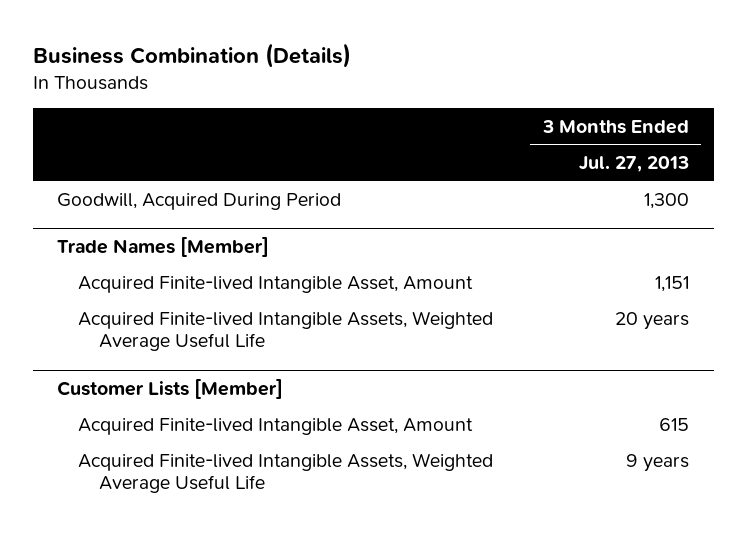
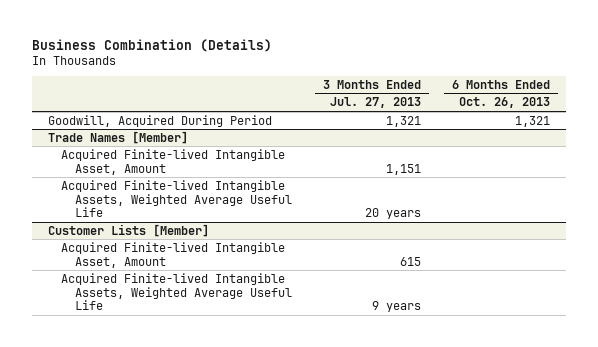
- | 3 Months Ended Jul. 27, 2013
+ | 3 Months Ended Jul. 27, 2013 | 6 Months Ended Oct. 26, 2013
- Goodwill, Acquired During Period | 1,300
+ Goodwill, Acquired During Period | 1,321 | 1,321

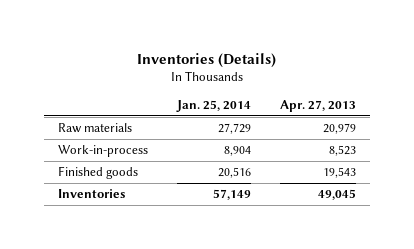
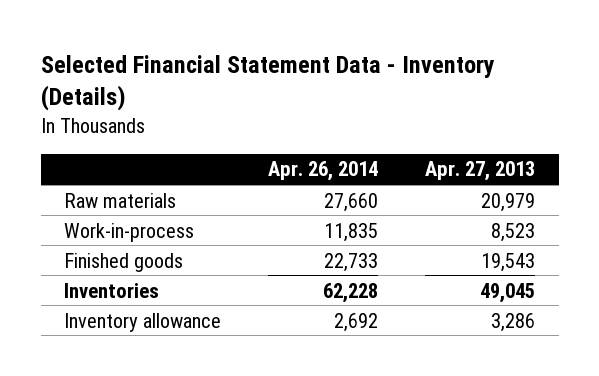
- Inventories (Details)
+ Selected Financial Statement Data - Inventory (Details)
- | Jan. 25, 2014 | Apr. 27, 2013
+ | Apr. 26, 2014 | Apr. 27, 2013
+ Inventory allowance | 2,692 | 3,286

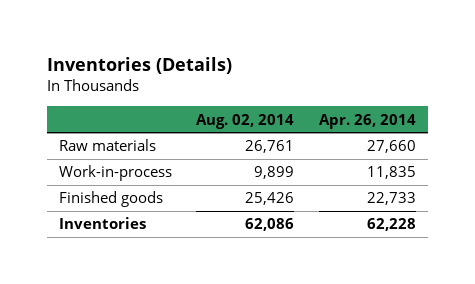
- Selected Financial Statement Data - Inventory (Details)
+ Inventories (Details)
- | Apr. 26, 2014 | Apr. 27, 2013
+ | Aug. 02, 2014 | Apr. 26, 2014
- Inventory allowance | 2,692 | 3,286

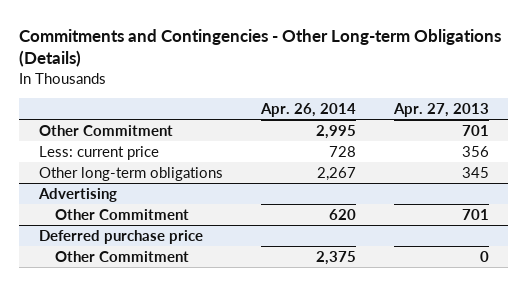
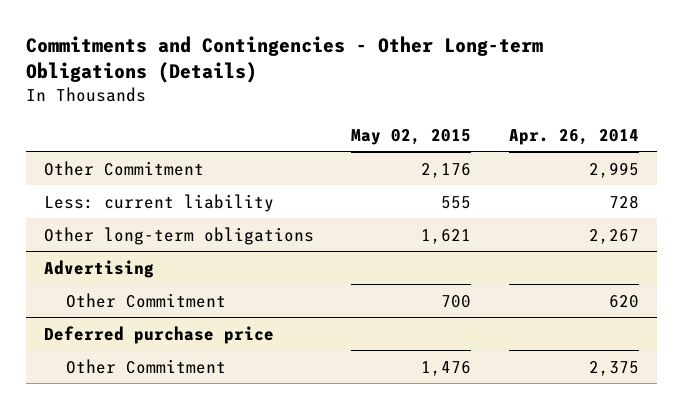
- | Apr. 26, 2014 | Apr. 27, 2013
+ | May 02, 2015 | Apr. 26, 2014
- Less: current price | 728 | 356
+ Less: current liability | 555 | 728

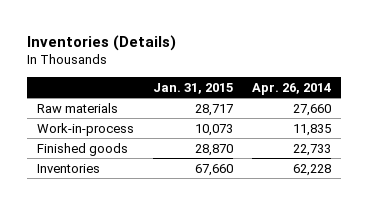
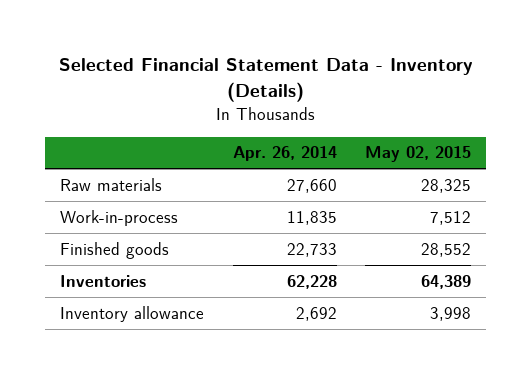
- Inventories (Details)
+ Selected Financial Statement Data - Inventory (Details)
- | Jan. 31, 2015 | Apr. 26, 2014
+ | Apr. 26, 2014 | May 02, 2015
+ Inventory allowance | 2,692 | 3,998

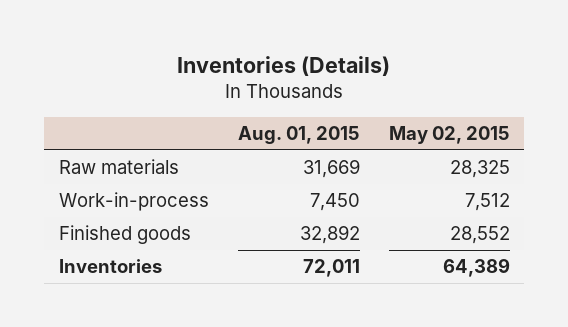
- Selected Financial Statement Data - Inventory (Details)
+ Inventories (Details)
- | Apr. 26, 2014 | May 02, 2015
+ | Aug. 01, 2015 | May 02, 2015
- Inventory allowance | 2,692 | 3,998

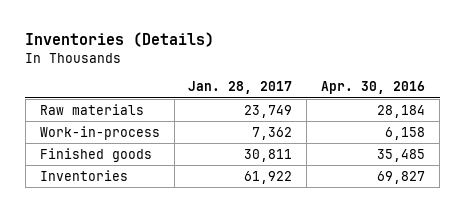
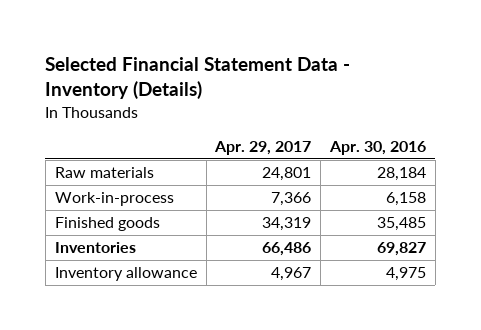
- Inventories (Details)
+ Selected Financial Statement Data - Inventory (Details)
- | Jan. 28, 2017 | Apr. 30, 2016
+ | Apr. 29, 2017 | Apr. 30, 2016
+ Inventory allowance | 4,967 | 4,975

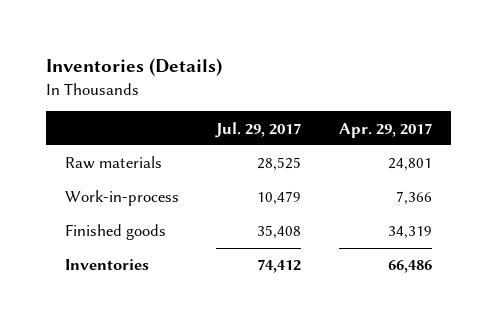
- Selected Financial Statement Data - Inventory (Details)
+ Inventories (Details)
- | Apr. 29, 2017 | Apr. 30, 2016
+ | Jul. 29, 2017 | Apr. 29, 2017
- Inventory allowance | 4,967 | 4,975

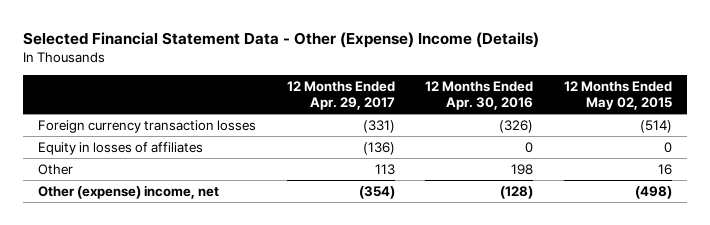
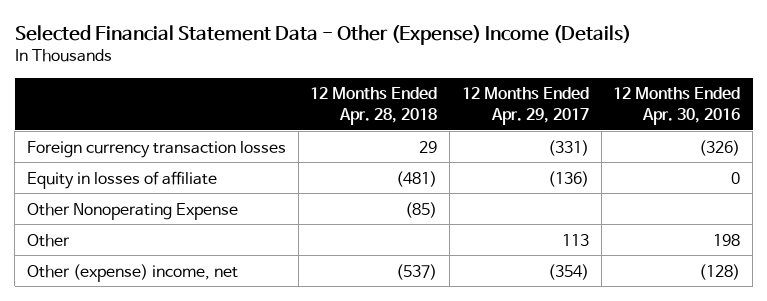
- | 12 Months Ended Apr. 29, 2017 | 12 Months Ended Apr. 30, 2016 | 12 Months Ended May 02, 2015
+ | 12 Months Ended Apr. 28, 2018 | 12 Months Ended Apr. 29, 2017 | 12 Months Ended Apr. 30, 2016
- Equity in losses of affiliates | (136) | 0 | 0
+ Equity in losses of affiliate | (481) | (136) | 0
+ Other Nonoperating Expense | (85) | |

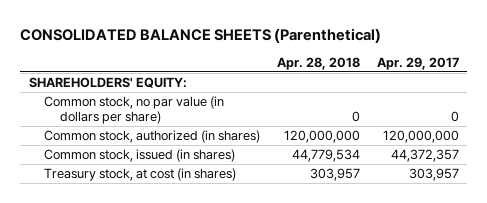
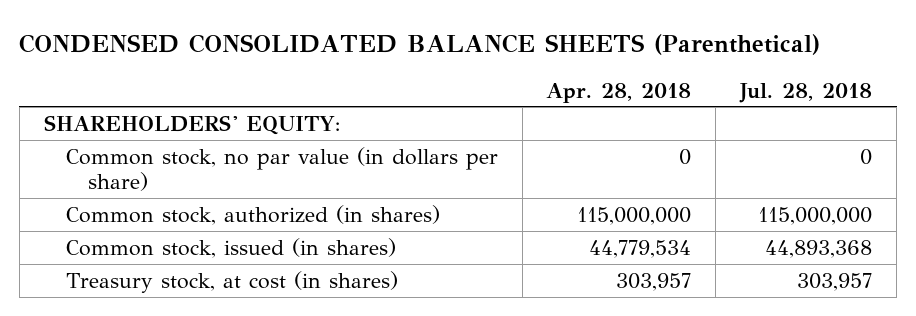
- CONSOLIDATED BALANCE SHEETS (Parenthetical)
+ CONDENSED CONSOLIDATED BALANCE SHEETS (Parenthetical)
- | Apr. 28, 2018 | Apr. 29, 2017
+ | Apr. 28, 2018 | Jul. 28, 2018
- Common stock, authorized (in shares) | 120,000,000 | 120,000,000
+ Common stock, authorized (in shares) | 115,000,000 | 115,000,000

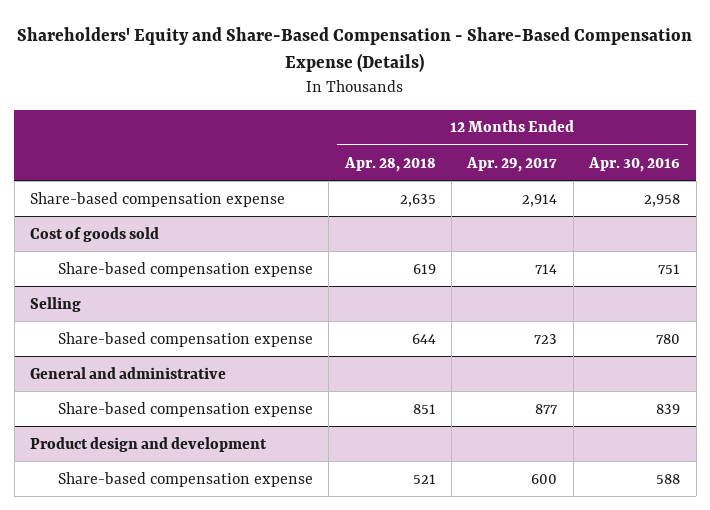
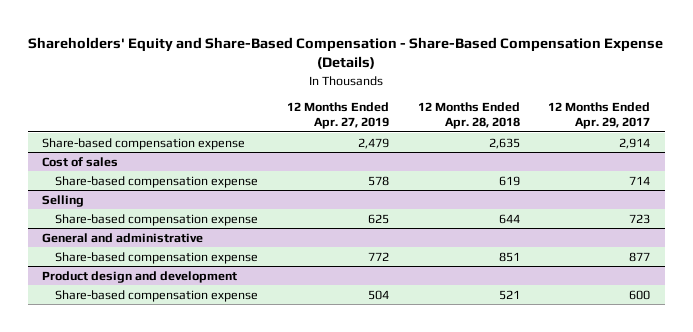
- | 12 Months Ended Apr. 28, 2018 | 12 Months Ended Apr. 29, 2017 | 12 Months Ended Apr. 30, 2016
+ | 12 Months Ended Apr. 27, 2019 | 12 Months Ended Apr. 28, 2018 | 12 Months Ended Apr. 29, 2017
- Cost of goods sold
+ Cost of sales

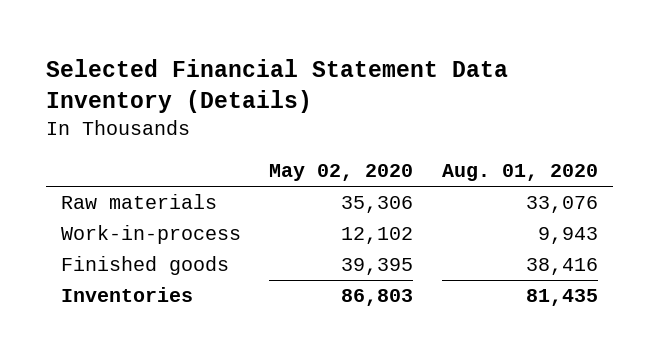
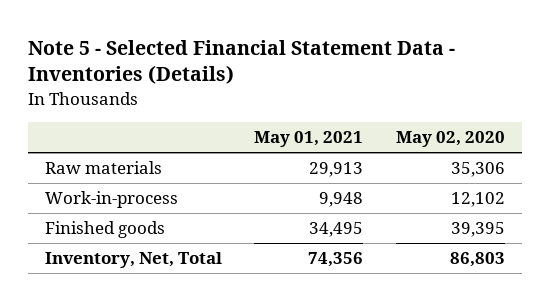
- Selected Financial Statement Data Inventory (Details)
+ Note 5 - Selected Financial Statement Data - Inventories (Details)
- | May 02, 2020 | Aug. 01, 2020
+ | May 01, 2021 | May 02, 2020
- Inventories | 86,803 | 81,435
+ Inventory, Net, Total | 74,356 | 86,803

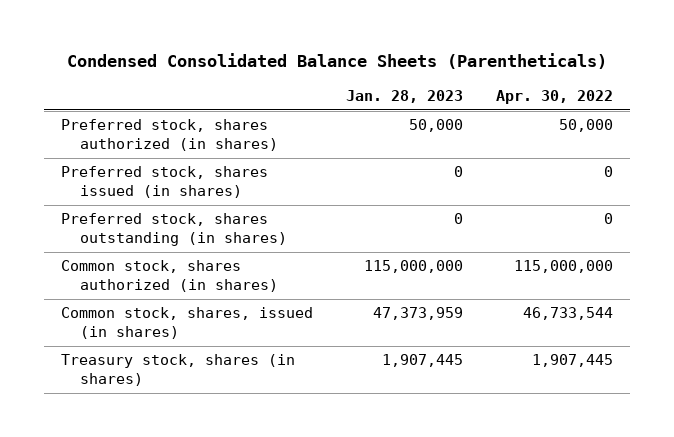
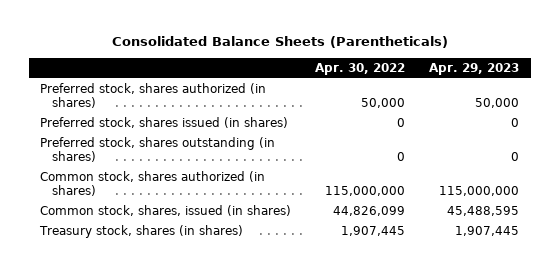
- Condensed Consolidated Balance Sheets (Parentheticals)
+ Consolidated Balance Sheets (Parentheticals)
- | Jan. 28, 2023 | Apr. 30, 2022
+ | Apr. 30, 2022 | Apr. 29, 2023
- Common stock, shares, issued (in shares) | 47,373,959 | 46,733,544
+ Common stock, shares, issued (in shares) | 44,826,099 | 45,488,595

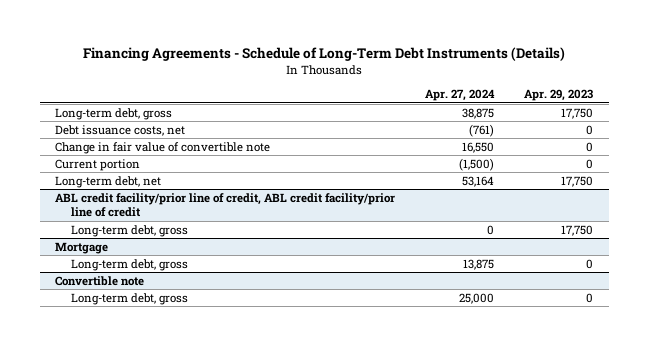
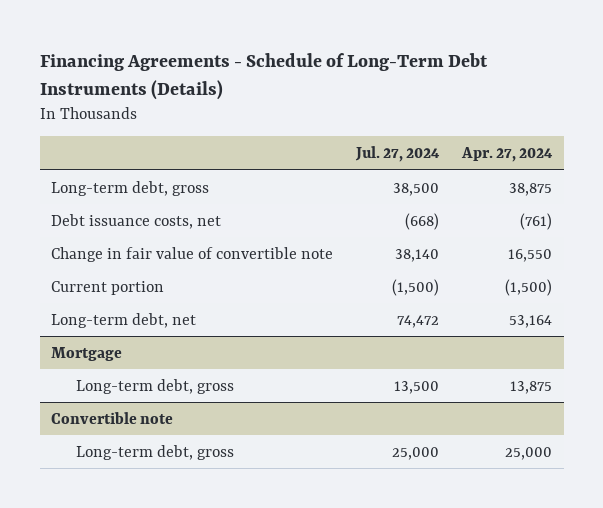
- | Apr. 27, 2024 | Apr. 29, 2023
+ | Jul. 27, 2024 | Apr. 27, 2024
- ABL credit facility/prior line of credit, ABL credit facility/prior line of credit
- Long-term debt, gross | 0 | 17,750

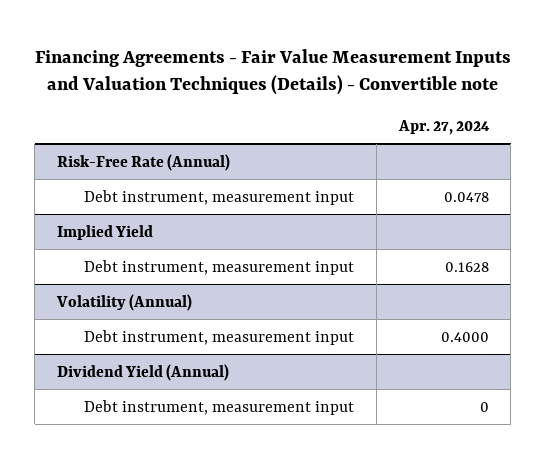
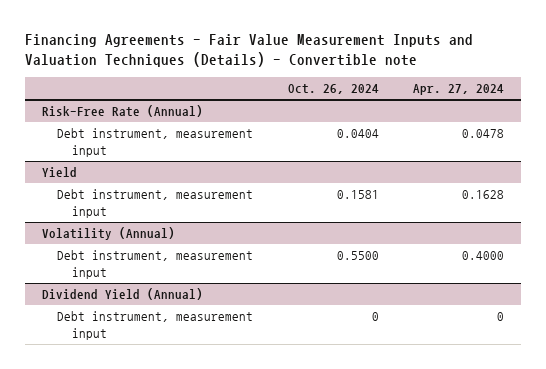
- | Apr. 27, 2024
+ | Oct. 26, 2024 | Apr. 27, 2024
- Implied Yield
+ Yield

